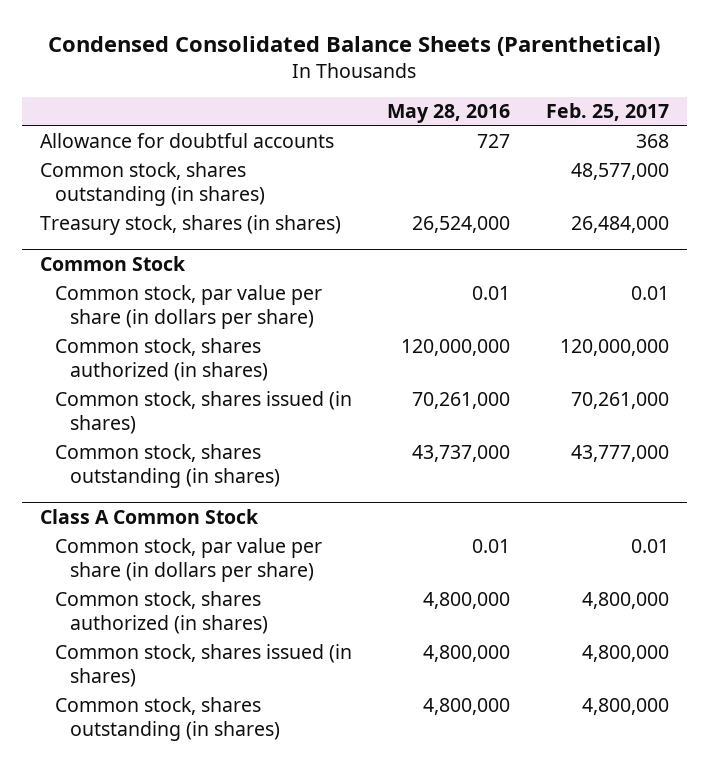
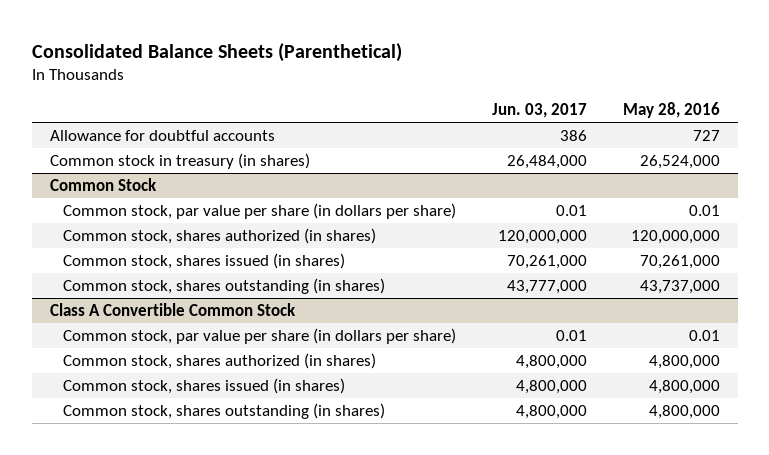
- Condensed Consolidated Balance Sheets (Parenthetical)
+ Consolidated Balance Sheets (Parenthetical)
- | May 28, 2016 | Feb. 25, 2017
+ | Jun. 03, 2017 | May 28, 2016
- Common stock, shares outstanding (in shares) | | 48,577,000
- Treasury stock, shares (in shares) | 26,524,000 | 26,484,000
+ Common stock in treasury (in shares) | 26,484,000 | 26,524,000
- Class A Common Stock
+ Class A Convertible Common Stock

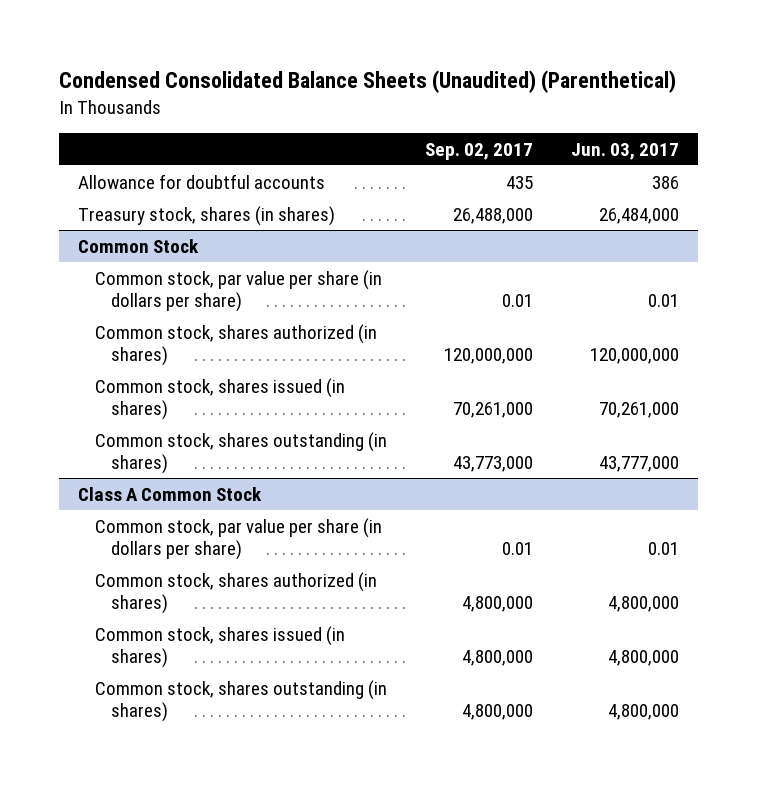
- Consolidated Balance Sheets (Parenthetical)
+ Condensed Consolidated Balance Sheets (Unaudited) (Parenthetical)
- | Jun. 03, 2017 | May 28, 2016
+ | Sep. 02, 2017 | Jun. 03, 2017
- Common stock in treasury (in shares) | 26,484,000 | 26,524,000
+ Treasury stock, shares (in shares) | 26,488,000 | 26,484,000
- Class A Convertible Common Stock
+ Class A Common Stock

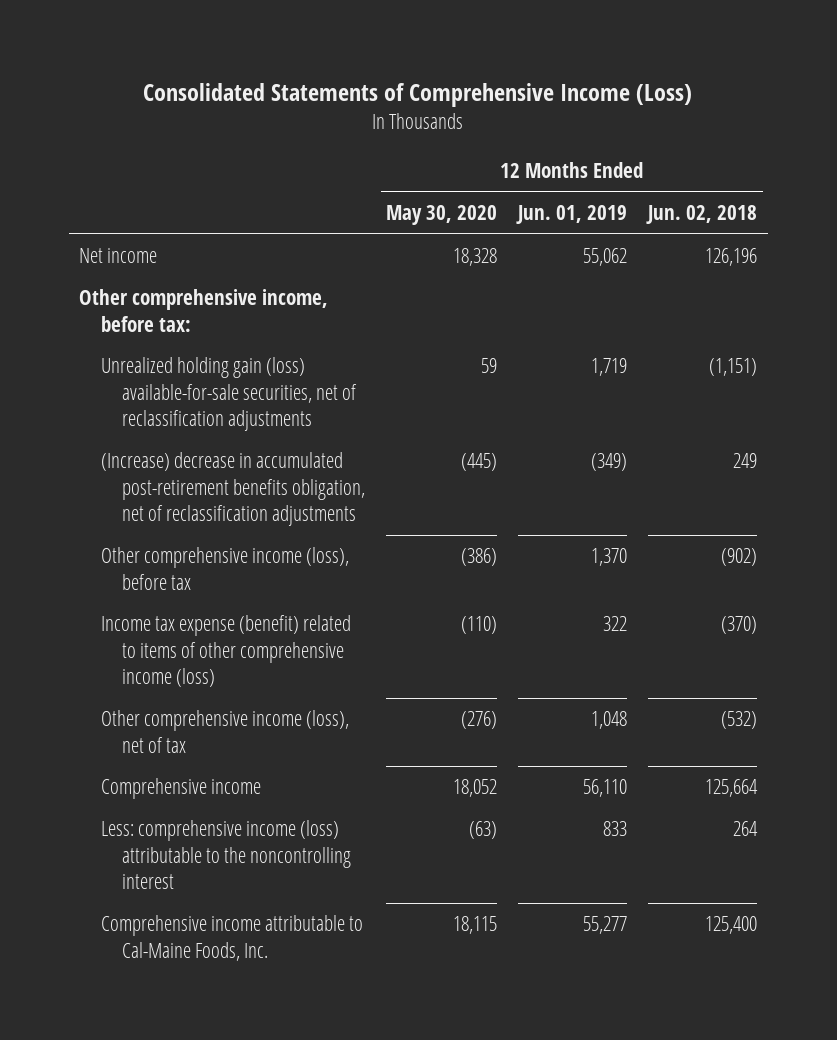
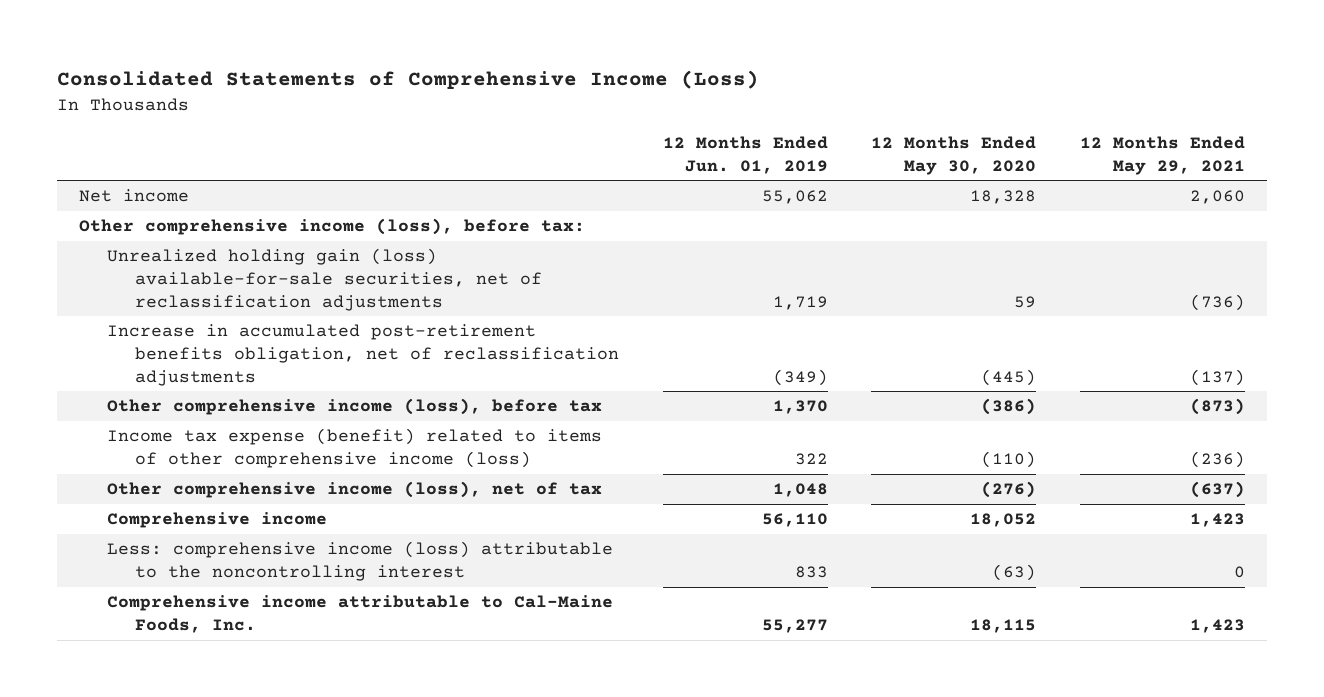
- | 12 Months Ended May 30, 2020 | 12 Months Ended Jun. 01, 2019 | 12 Months Ended Jun. 02, 2018
+ | 12 Months Ended Jun. 01, 2019 | 12 Months Ended May 30, 2020 | 12 Months Ended May 29, 2021
- Other comprehensive income, before tax:
+ Other comprehensive income (loss), before tax:
- (Increase) decrease in accumulated post-retirement benefits obligation, net of reclassification adjustments | (445) | (349) | 249
+ Increase in accumulated post-retirement benefits obligation, net of reclassification adjustments | (349) | (445) | (137)

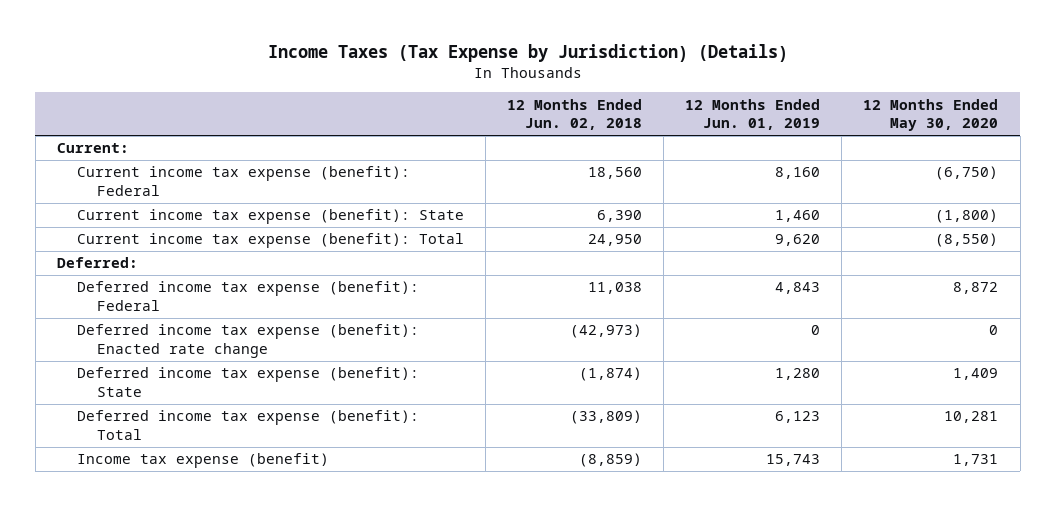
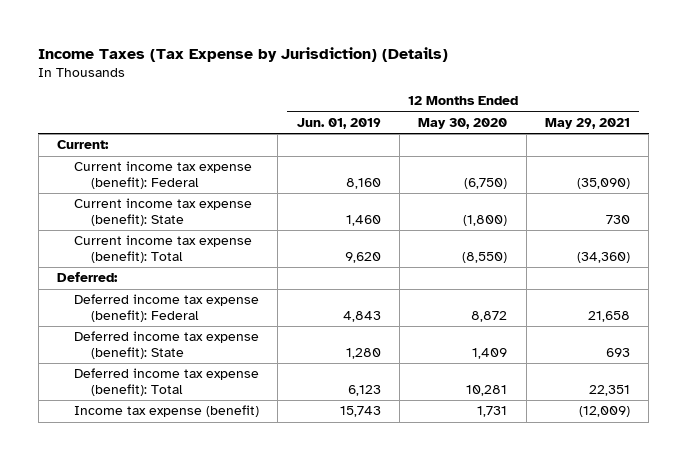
- | 12 Months Ended Jun. 02, 2018 | 12 Months Ended Jun. 01, 2019 | 12 Months Ended May 30, 2020
+ | 12 Months Ended Jun. 01, 2019 | 12 Months Ended May 30, 2020 | 12 Months Ended May 29, 2021
- Deferred income tax expense (benefit): Enacted rate change | (42,973) | 0 | 0

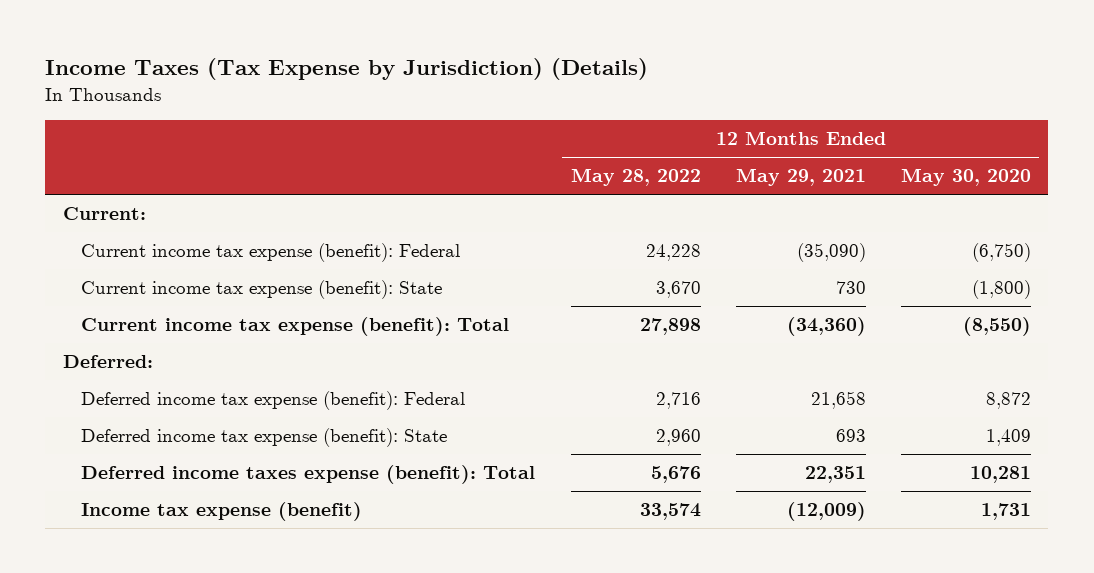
- | 12 Months Ended Jun. 01, 2019 | 12 Months Ended May 30, 2020 | 12 Months Ended May 29, 2021
+ | 12 Months Ended May 28, 2022 | 12 Months Ended May 29, 2021 | 12 Months Ended May 30, 2020
- Deferred income tax expense (benefit): Total | 6,123 | 10,281 | 22,351
+ Deferred income taxes expense (benefit): Total | 5,676 | 22,351 | 10,281

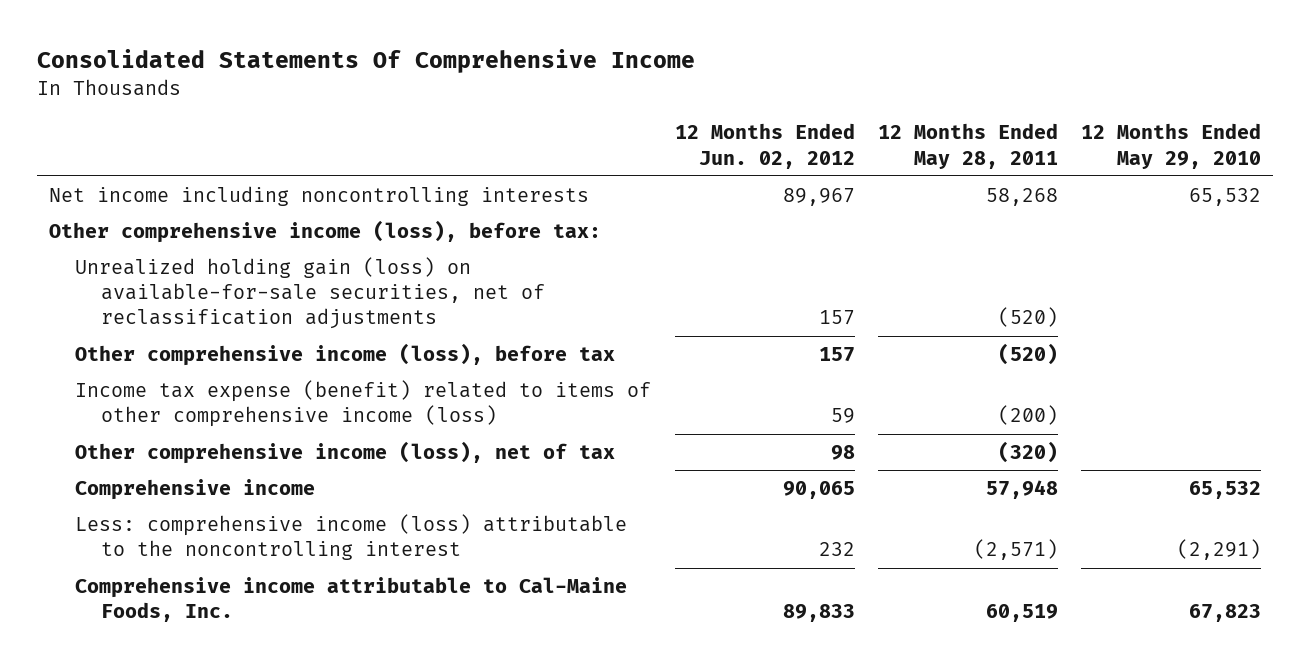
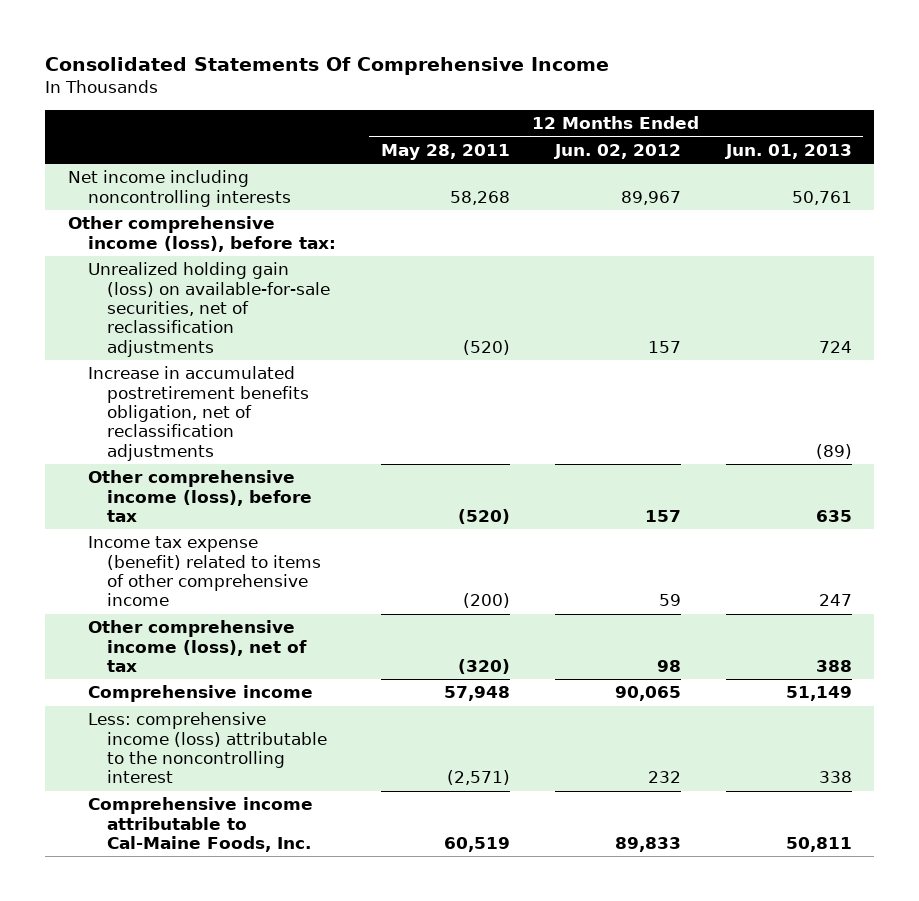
- | 12 Months Ended Jun. 02, 2012 | 12 Months Ended May 28, 2011 | 12 Months Ended May 29, 2010
+ | 12 Months Ended May 28, 2011 | 12 Months Ended Jun. 02, 2012 | 12 Months Ended Jun. 01, 2013
+ Increase in accumulated postretirement benefits obligation, net of reclassification adjustments | | | (89)
- Income tax expense (benefit) related to items of other comprehensive income (loss) | 59 | (200) |
+ Income tax expense (benefit) related to items of other comprehensive income | (200) | 59 | 247

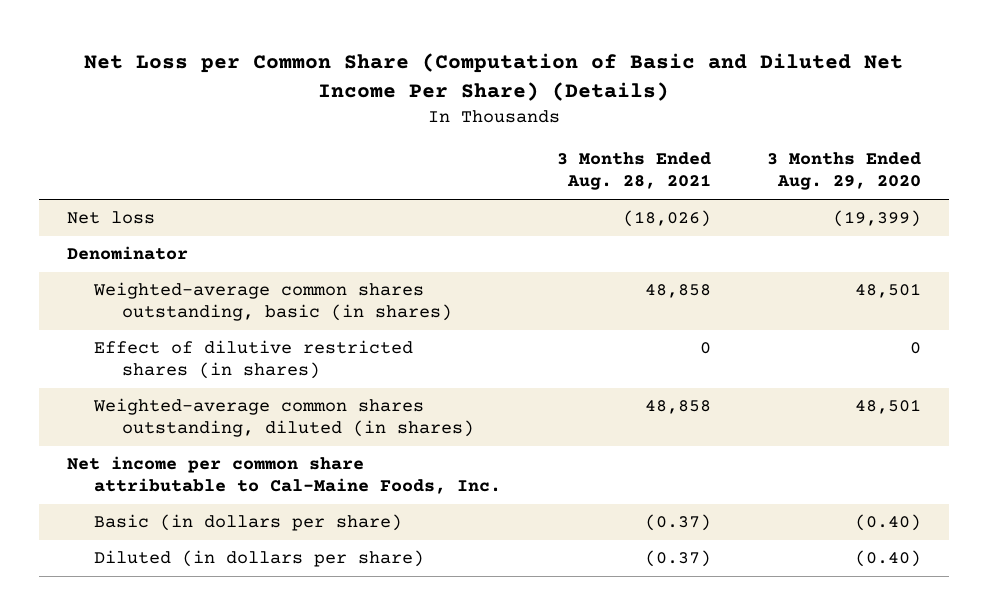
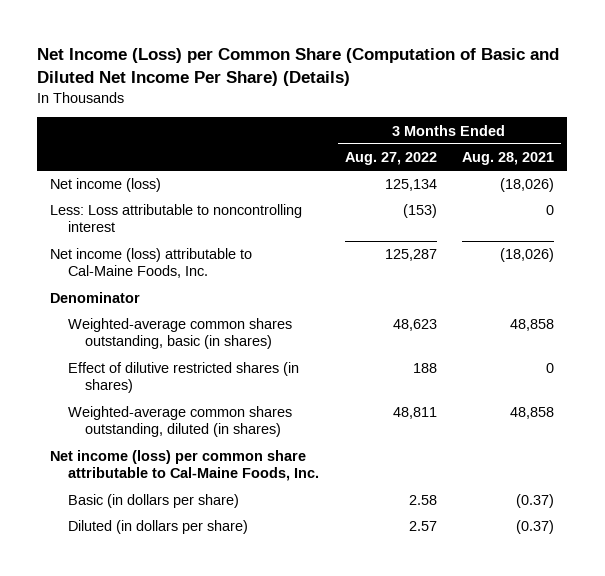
- Net Loss per Common Share (Computation of Basic and Diluted Net Income Per Share) (Details)
+ Net Income (Loss) per Common Share (Computation of Basic and Diluted Net Income Per Share) (Details)
- | 3 Months Ended Aug. 28, 2021 | 3 Months Ended Aug. 29, 2020
+ | 3 Months Ended Aug. 27, 2022 | 3 Months Ended Aug. 28, 2021
- Net loss | (18,026) | (19,399)
+ Net income (loss) | 125,134 | (18,026)
+ Less: Loss attributable to noncontrolling interest | (153) | 0
+ Net income (loss) attributable to Cal-Maine Foods, Inc. | 125,287 | (18,026)
- Net income per common share attributable to Cal-Maine Foods, Inc.
+ Net income (loss) per common share attributable to Cal-Maine Foods, Inc.

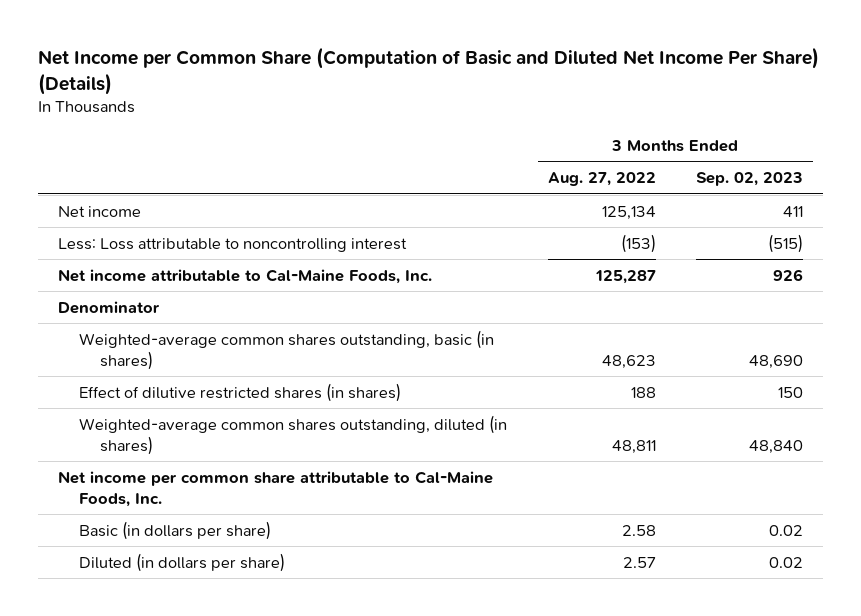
- Net Income (Loss) per Common Share (Computation of Basic and Diluted Net Income Per Share) (Details)
+ Net Income per Common Share (Computation of Basic and Diluted Net Income Per Share) (Details)
- | 3 Months Ended Aug. 27, 2022 | 3 Months Ended Aug. 28, 2021
+ | 3 Months Ended Aug. 27, 2022 | 3 Months Ended Sep. 02, 2023
- Net income (loss) | 125,134 | (18,026)
+ Net income | 125,134 | 411
- Net income (loss) attributable to Cal-Maine Foods, Inc. | 125,287 | (18,026)
+ Net income attributable to Cal-Maine Foods, Inc. | 125,287 | 926
- Net income (loss) per common share attributable to Cal-Maine Foods, Inc.
+ Net income per common share attributable to Cal-Maine Foods, Inc.

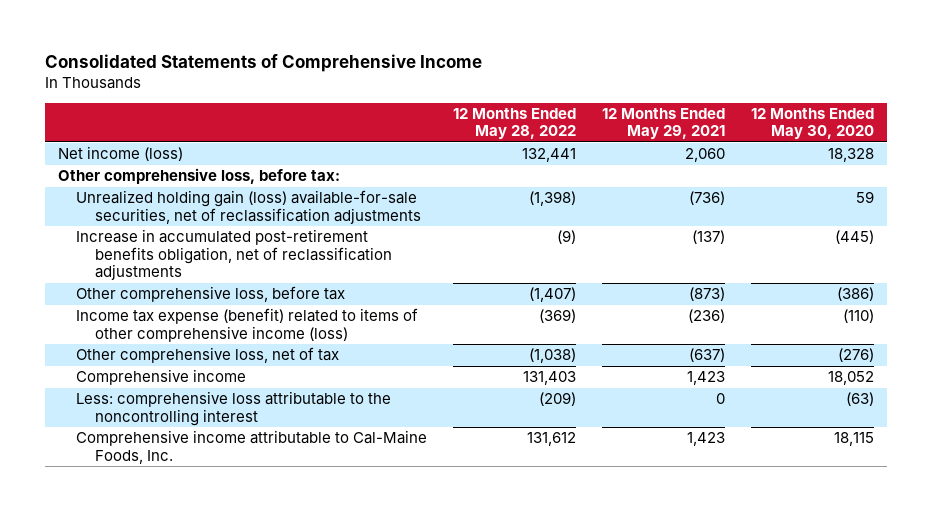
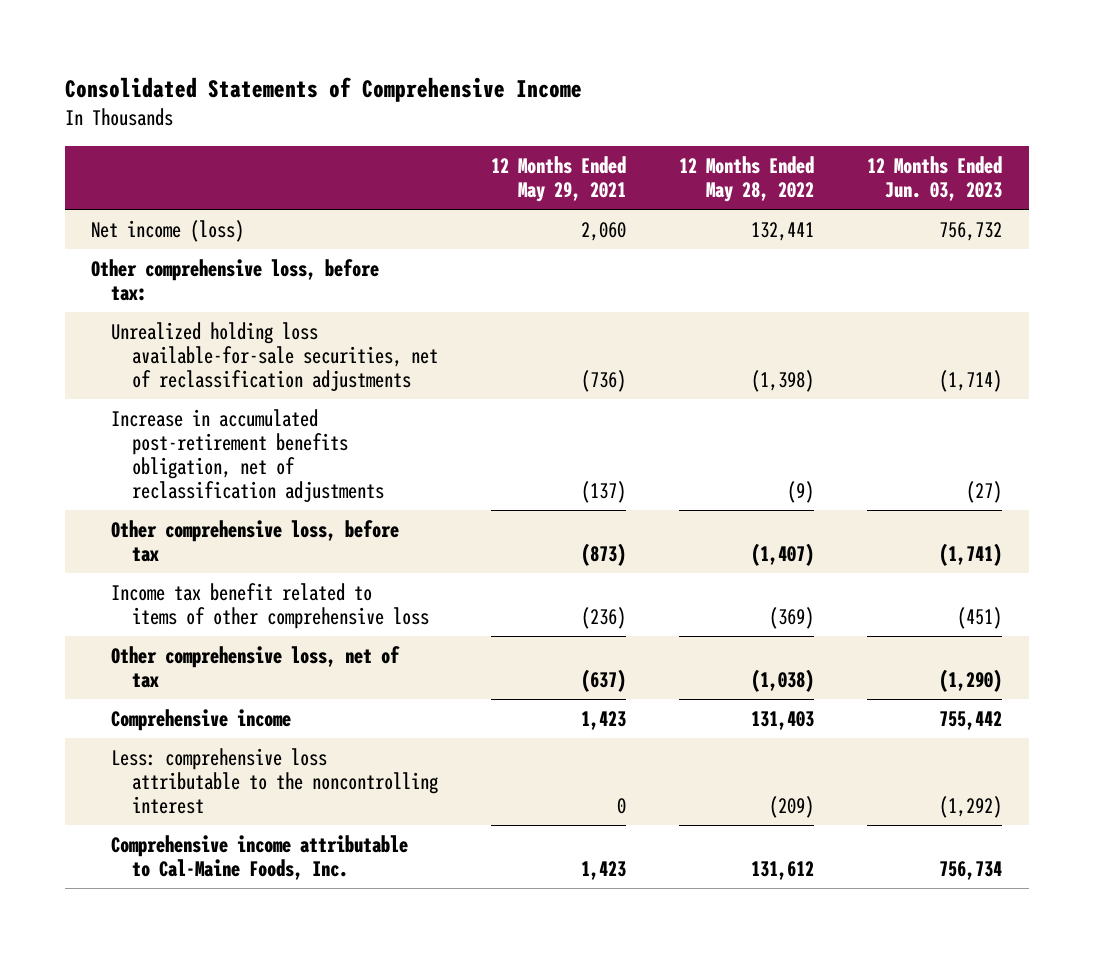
- | 12 Months Ended May 28, 2022 | 12 Months Ended May 29, 2021 | 12 Months Ended May 30, 2020
+ | 12 Months Ended May 29, 2021 | 12 Months Ended May 28, 2022 | 12 Months Ended Jun. 03, 2023
- Unrealized holding gain (loss) available-for-sale securities, net of reclassification adjustments | (1,398) | (736) | 59
+ Unrealized holding loss available-for-sale securities, net of reclassification adjustments | (736) | (1,398) | (1,714)
- Income tax expense (benefit) related to items of other comprehensive income (loss) | (369) | (236) | (110)
+ Income tax benefit related to items of other comprehensive loss | (236) | (369) | (451)

